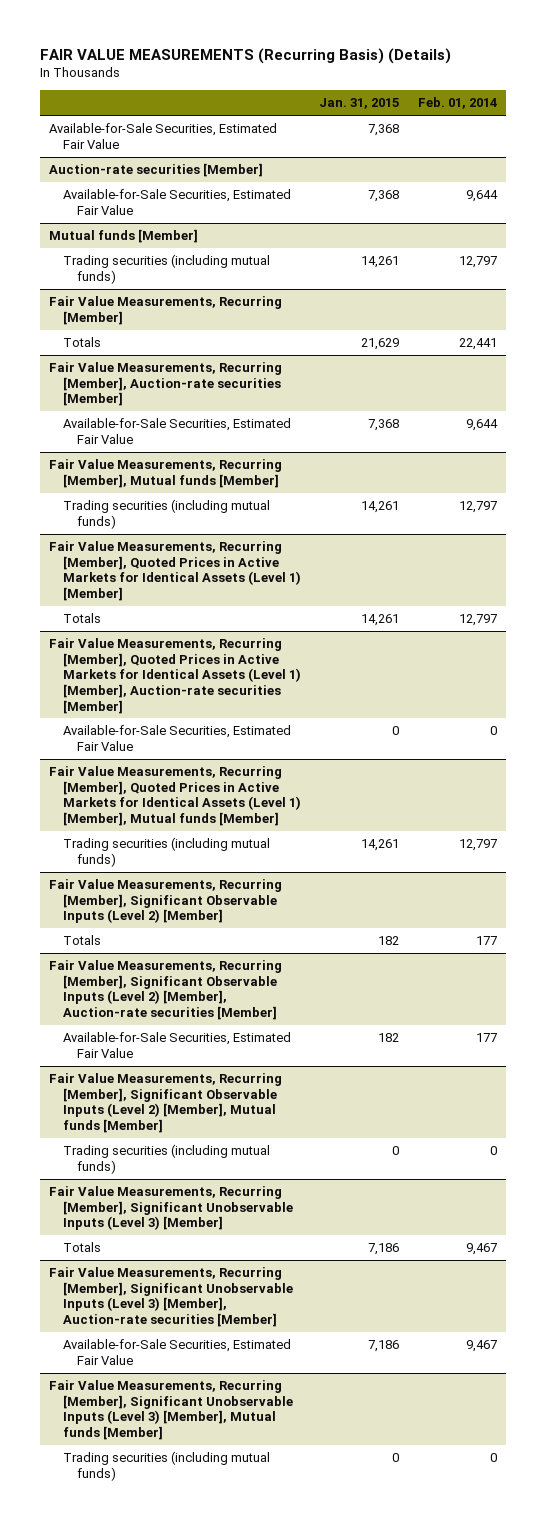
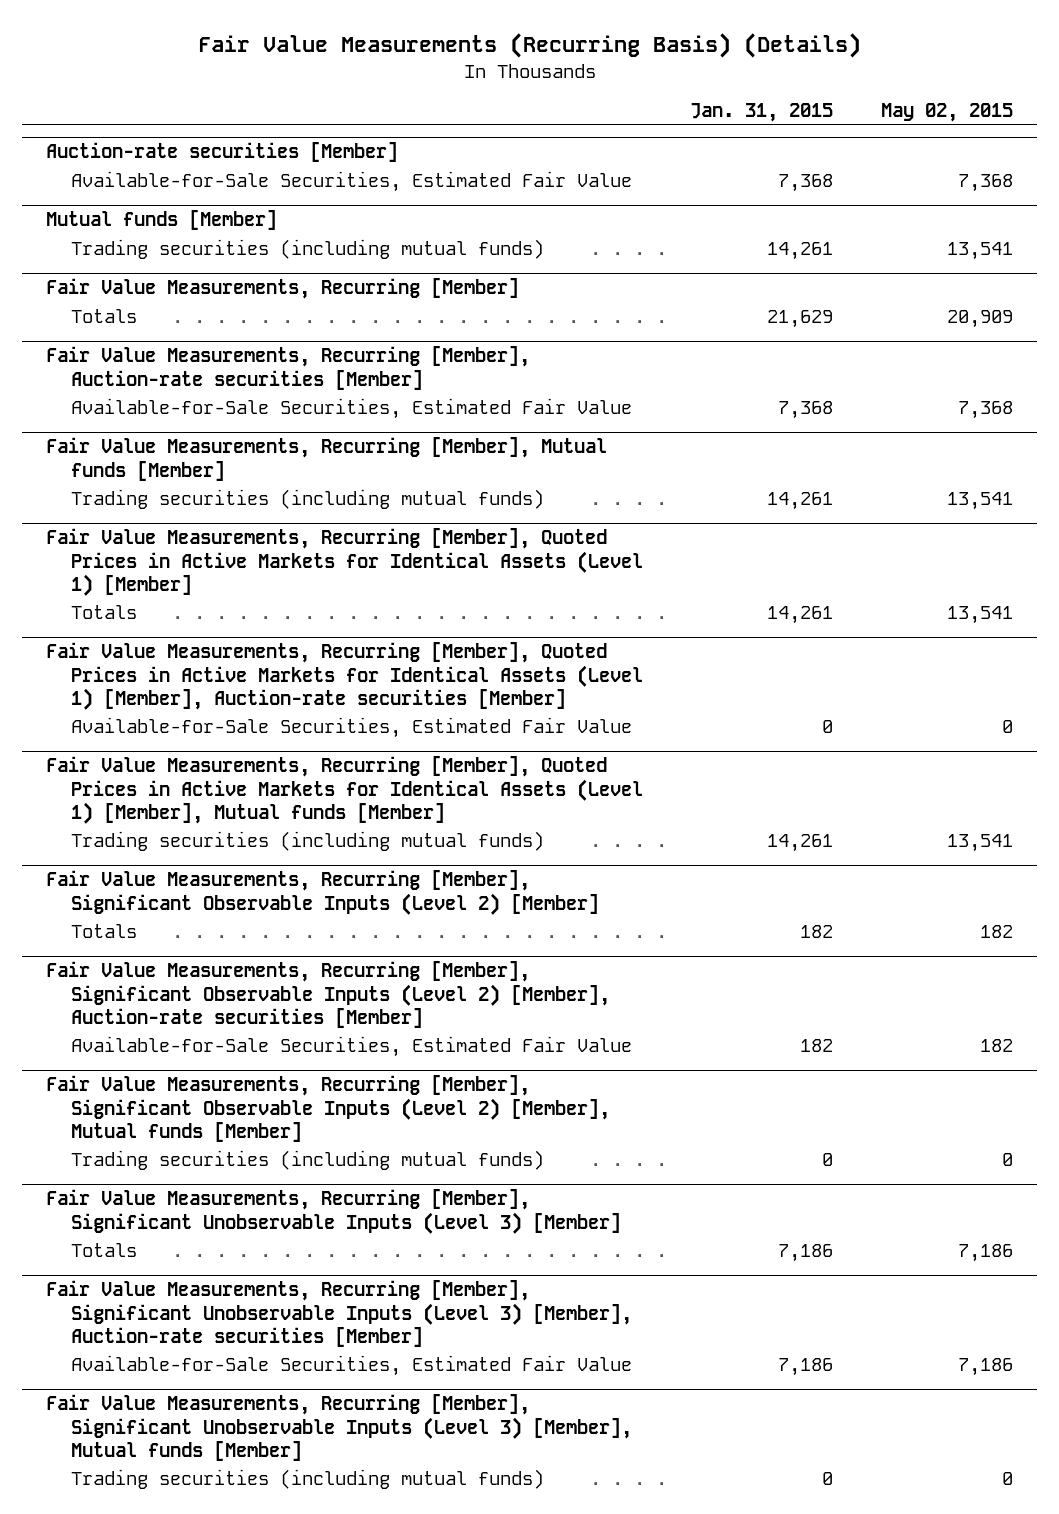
- FAIR VALUE MEASUREMENTS (Recurring Basis) (Details)
+ Fair Value Measurements (Recurring Basis) (Details)
- | Jan. 31, 2015 | Feb. 01, 2014
+ | Jan. 31, 2015 | May 02, 2015
- Available-for-Sale Securities, Estimated Fair Value | 7,368 |

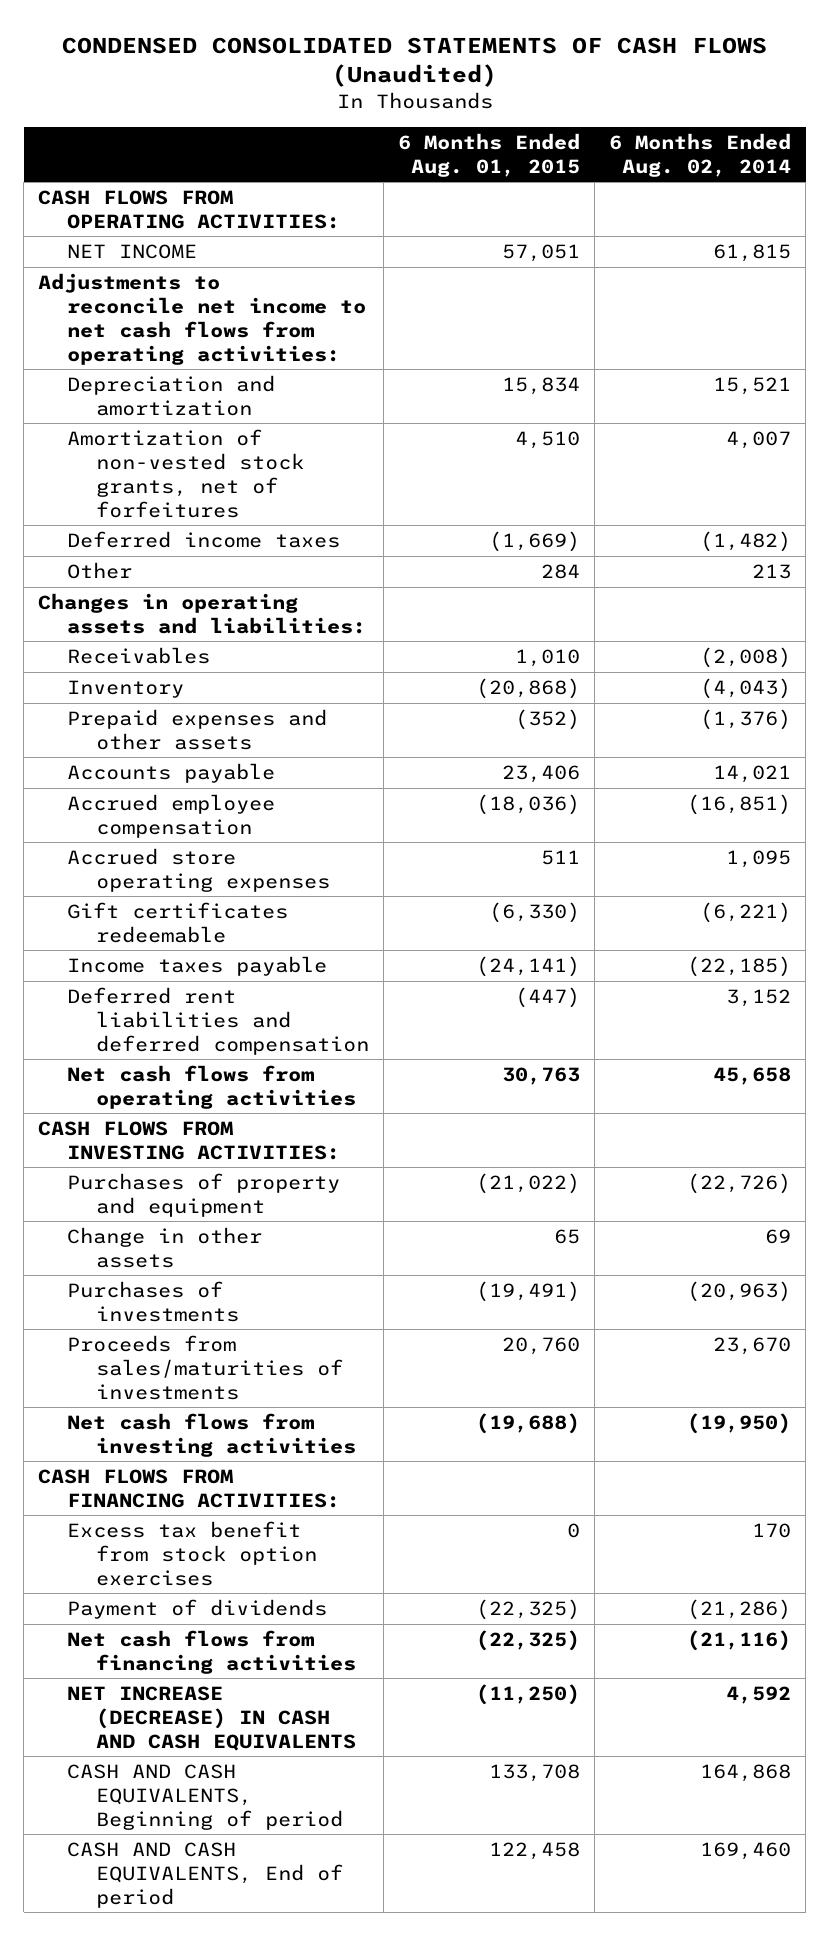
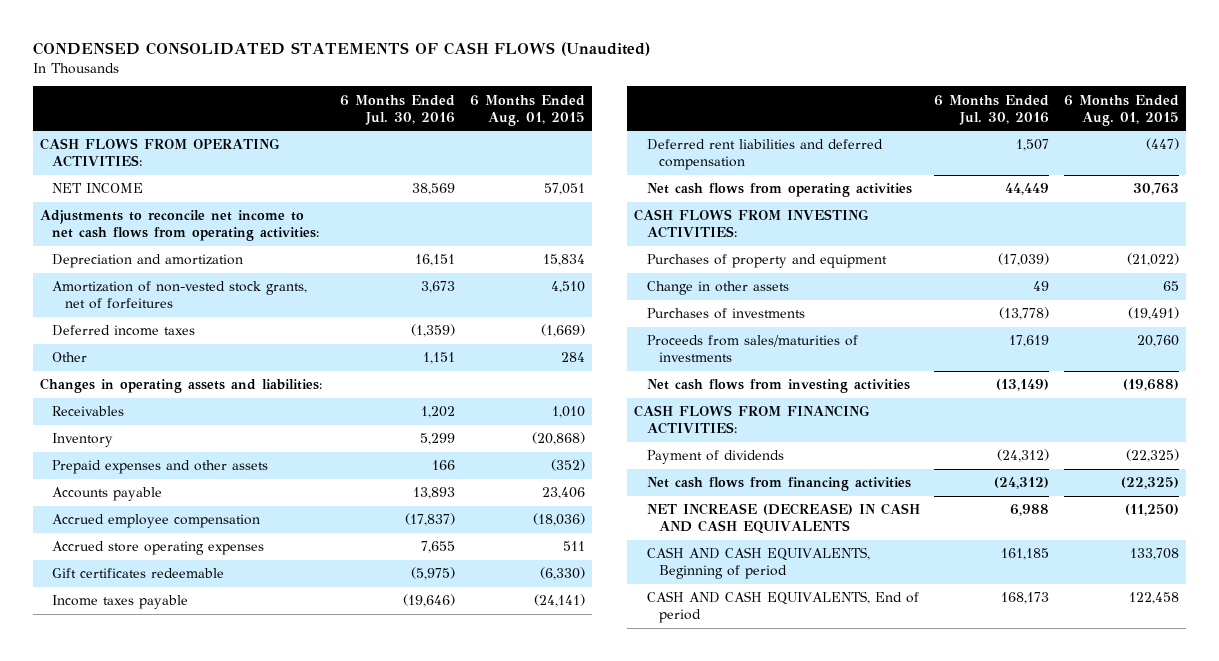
- | 6 Months Ended Aug. 01, 2015 | 6 Months Ended Aug. 02, 2014
+ | 6 Months Ended Jul. 30, 2016 | 6 Months Ended Aug. 01, 2015
- Excess tax benefit from stock option exercises | 0 | 170

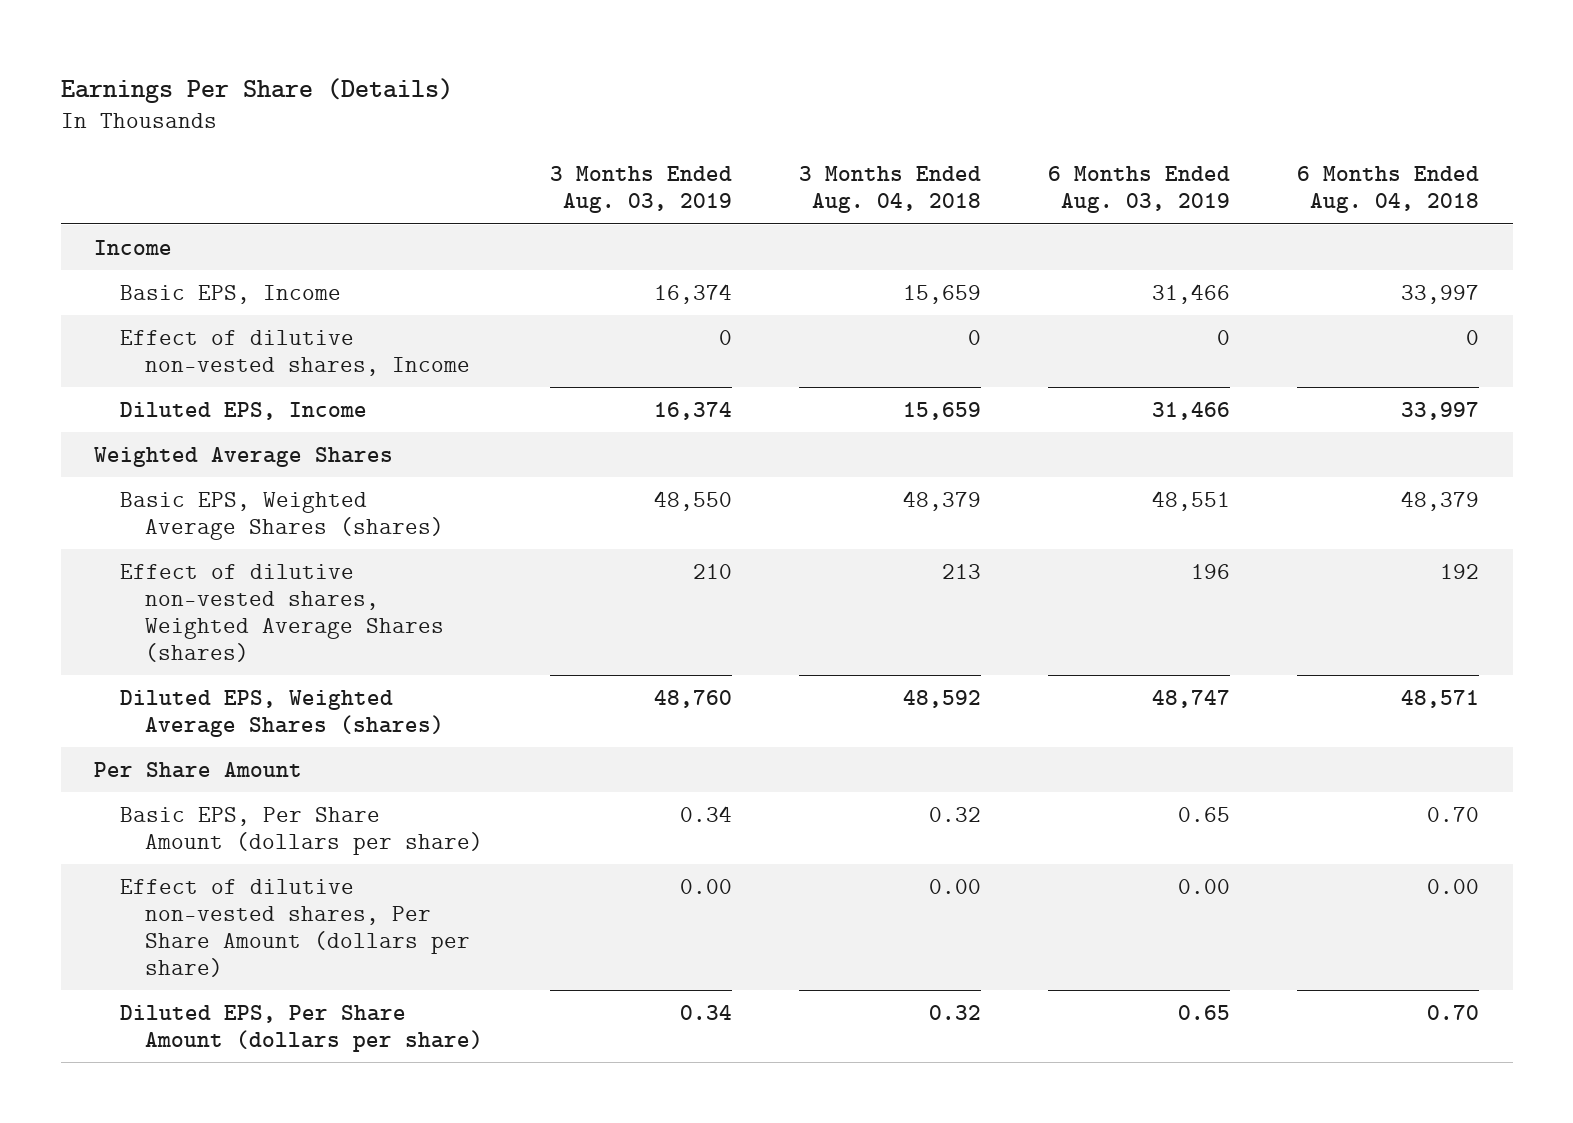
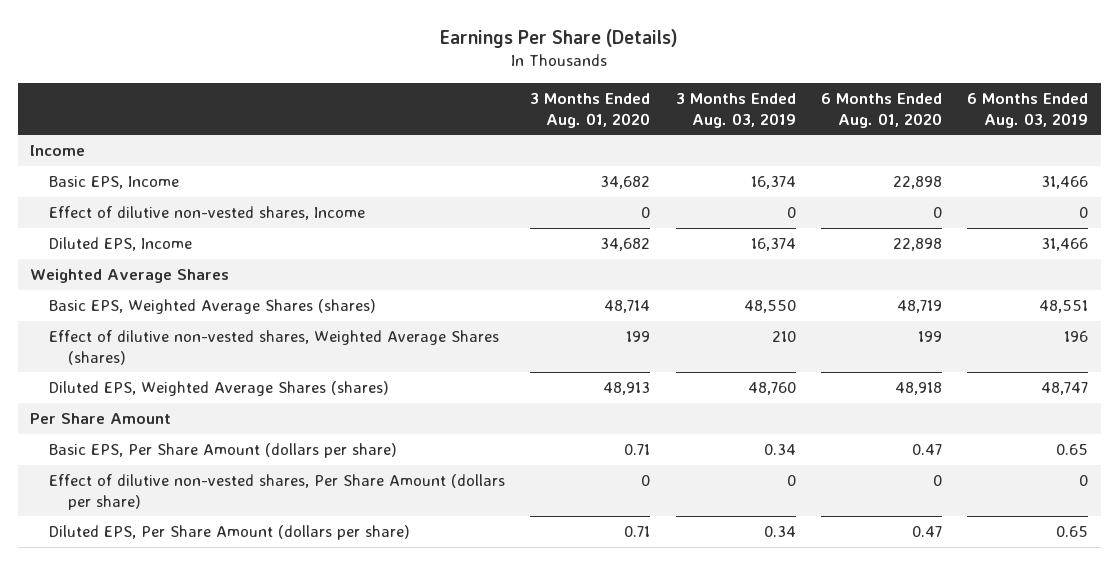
- | 3 Months Ended Aug. 03, 2019 | 3 Months Ended Aug. 04, 2018 | 6 Months Ended Aug. 03, 2019 | 6 Months Ended Aug. 04, 2018
+ | 3 Months Ended Aug. 01, 2020 | 3 Months Ended Aug. 03, 2019 | 6 Months Ended Aug. 01, 2020 | 6 Months Ended Aug. 03, 2019
- Effect of dilutive non-vested shares, Per Share Amount (dollars per share) | 0.00 | 0.00 | 0.00 | 0.00
+ Effect of dilutive non-vested shares, Per Share Amount (dollars per share) | 0 | 0 | 0 | 0

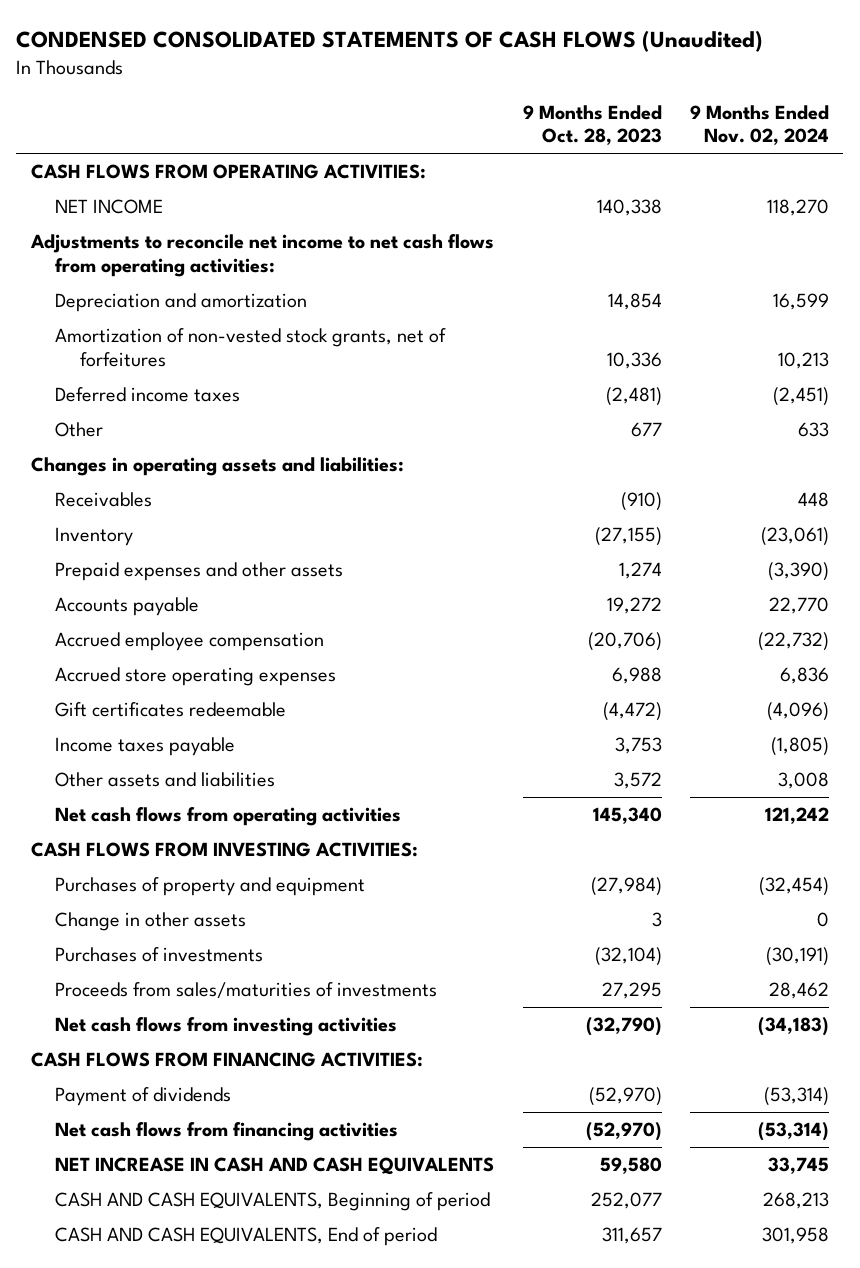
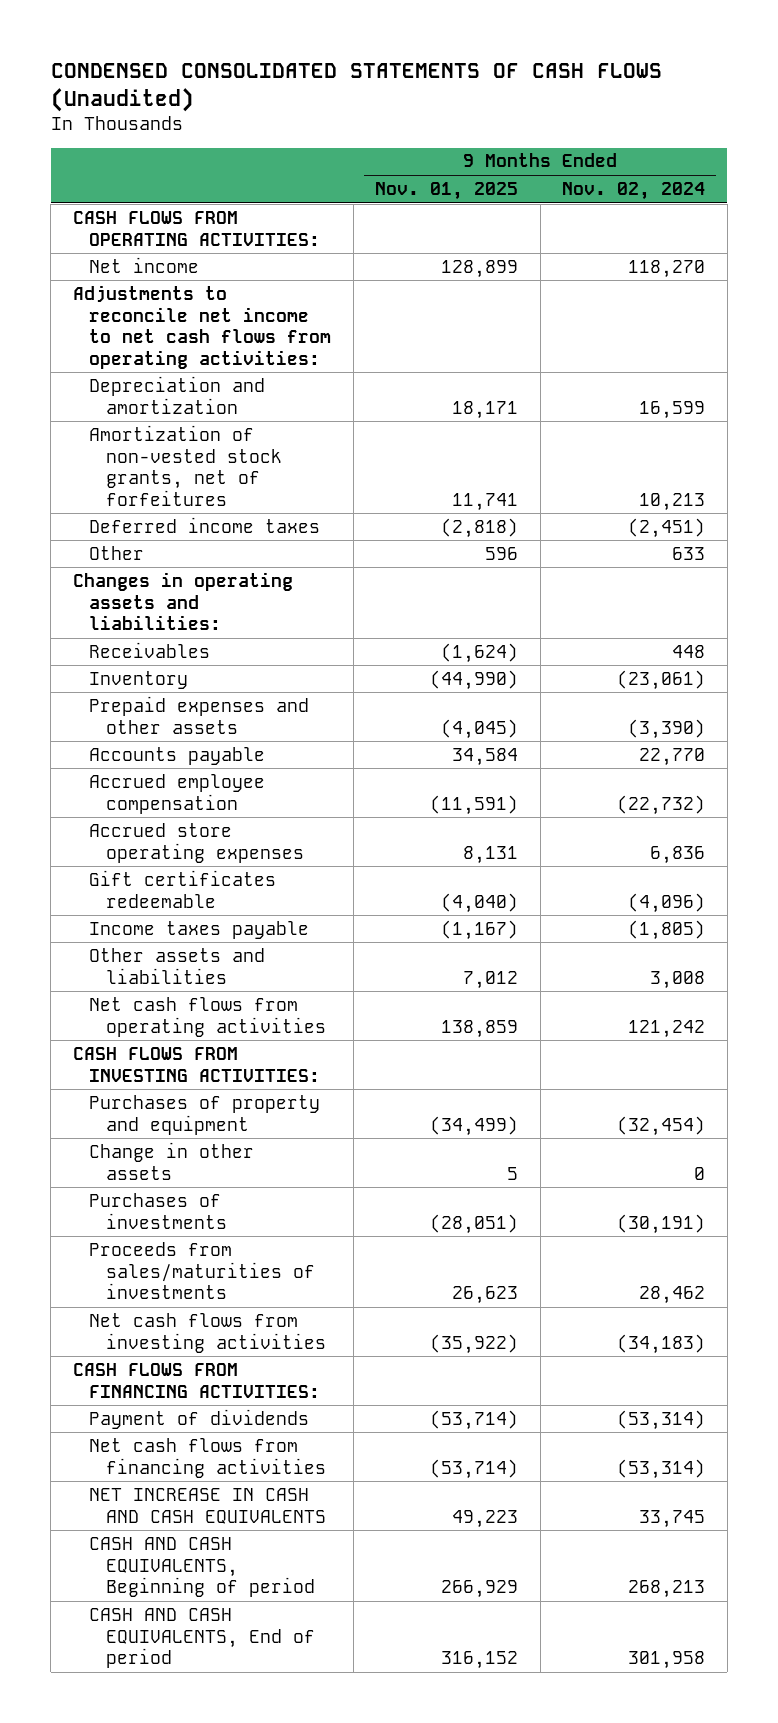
- | 9 Months Ended Oct. 28, 2023 | 9 Months Ended Nov. 02, 2024
+ | 9 Months Ended Nov. 01, 2025 | 9 Months Ended Nov. 02, 2024
- NET INCOME | 140,338 | 118,270
+ Net income | 128,899 | 118,270

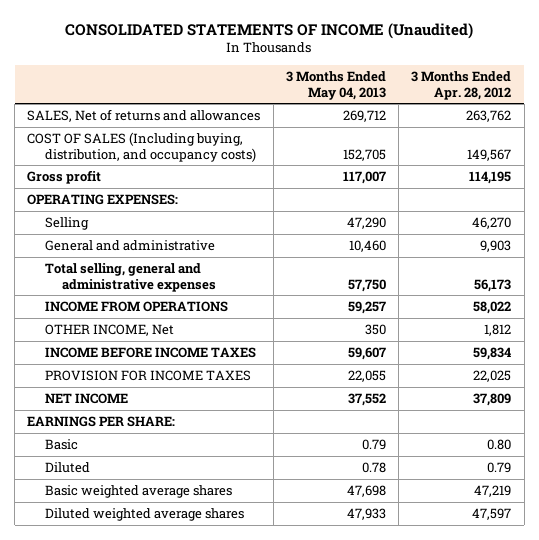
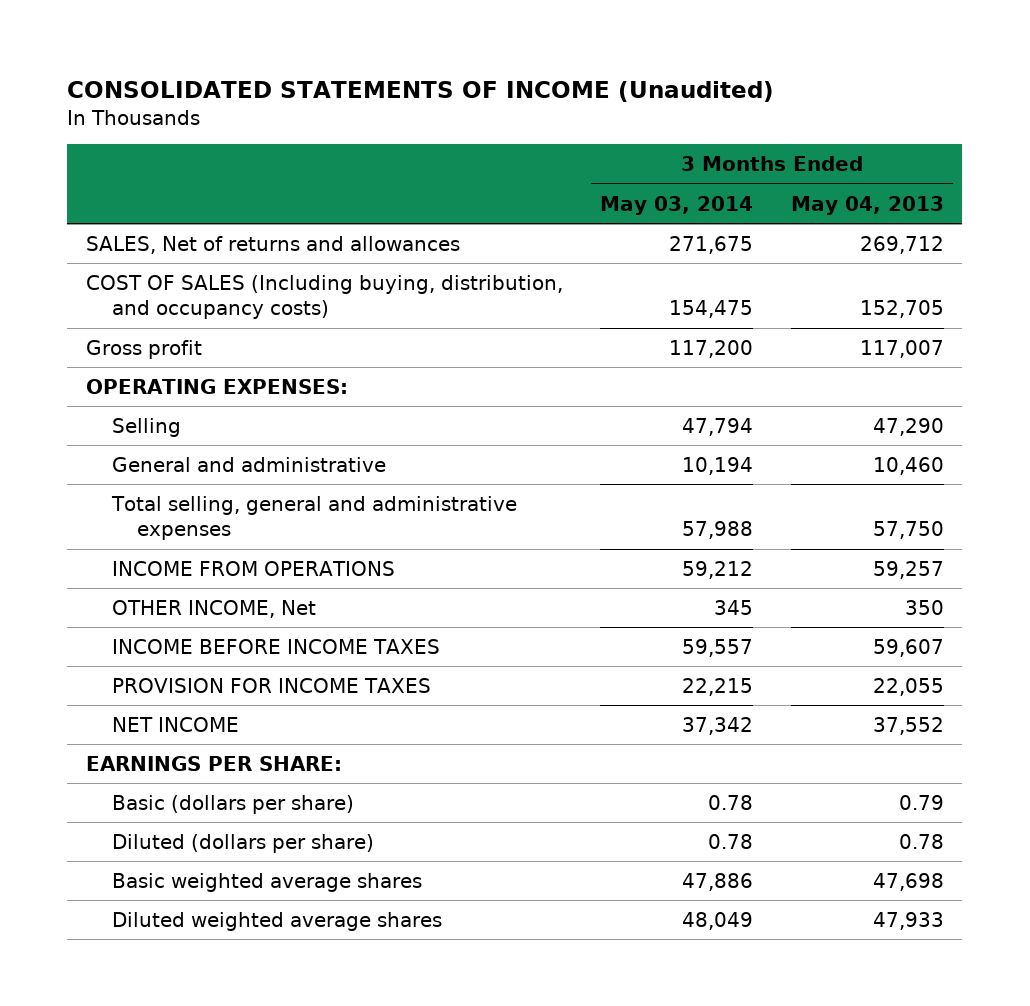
- | 3 Months Ended May 04, 2013 | 3 Months Ended Apr. 28, 2012
+ | 3 Months Ended May 03, 2014 | 3 Months Ended May 04, 2013
- Basic | 0.79 | 0.80
- Diluted | 0.78 | 0.79
+ Basic (dollars per share) | 0.78 | 0.79
+ Diluted (dollars per share) | 0.78 | 0.78

